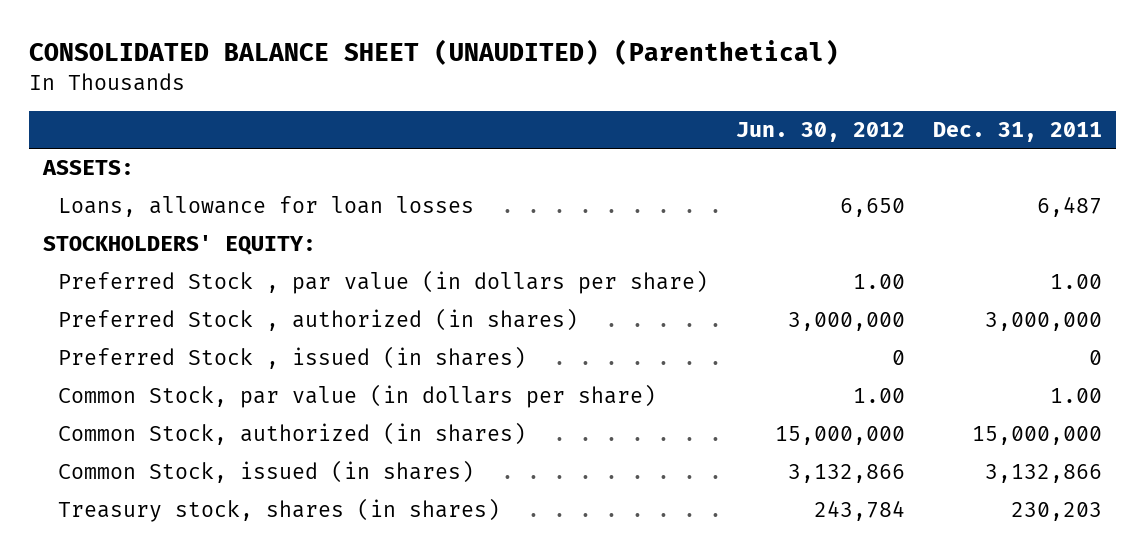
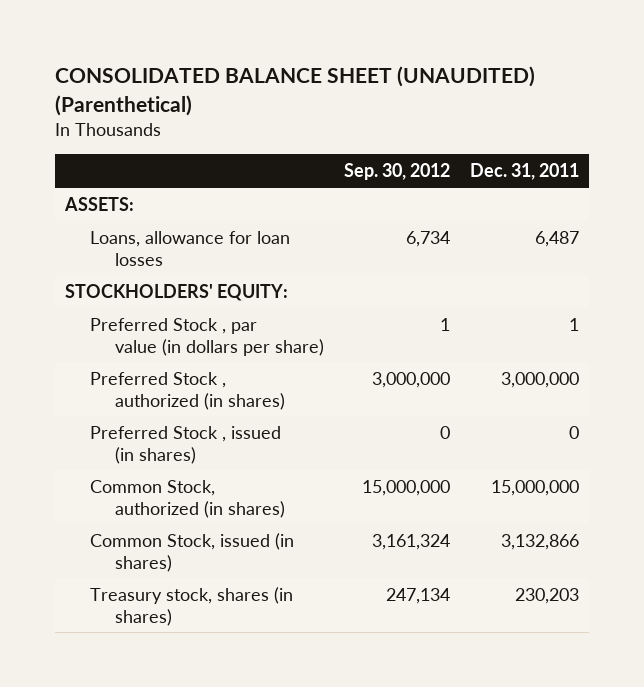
- | Jun. 30, 2012 | Dec. 31, 2011
+ | Sep. 30, 2012 | Dec. 31, 2011
- Preferred Stock , par value (in dollars per share) | 1.00 | 1.00
+ Preferred Stock , par value (in dollars per share) | 1 | 1
- Common Stock, par value (in dollars per share) | 1.00 | 1.00

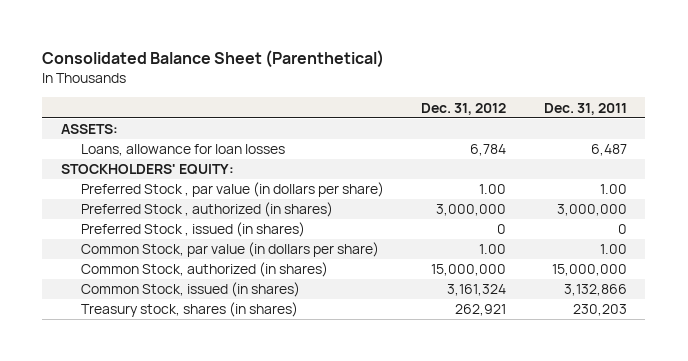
- CONSOLIDATED BALANCE SHEET (UNAUDITED) (Parenthetical)
+ Consolidated Balance Sheet (Parenthetical)
- | Sep. 30, 2012 | Dec. 31, 2011
+ | Dec. 31, 2012 | Dec. 31, 2011
- Preferred Stock , par value (in dollars per share) | 1 | 1
+ Preferred Stock , par value (in dollars per share) | 1.00 | 1.00
+ Common Stock, par value (in dollars per share) | 1.00 | 1.00

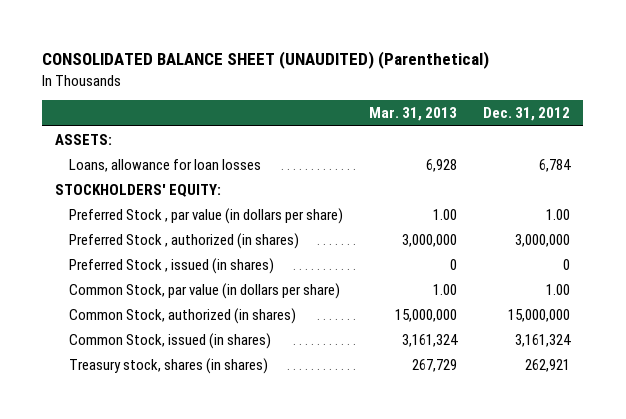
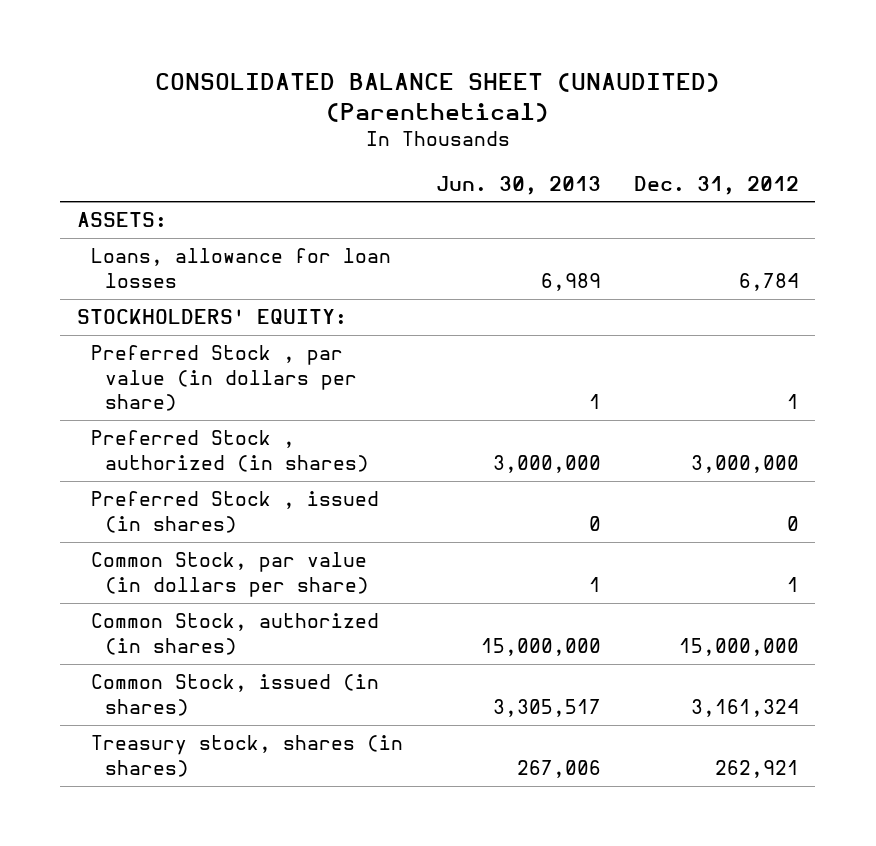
- | Mar. 31, 2013 | Dec. 31, 2012
+ | Jun. 30, 2013 | Dec. 31, 2012
- Preferred Stock , par value (in dollars per share) | 1.00 | 1.00
+ Preferred Stock , par value (in dollars per share) | 1 | 1
- Common Stock, par value (in dollars per share) | 1.00 | 1.00
+ Common Stock, par value (in dollars per share) | 1 | 1

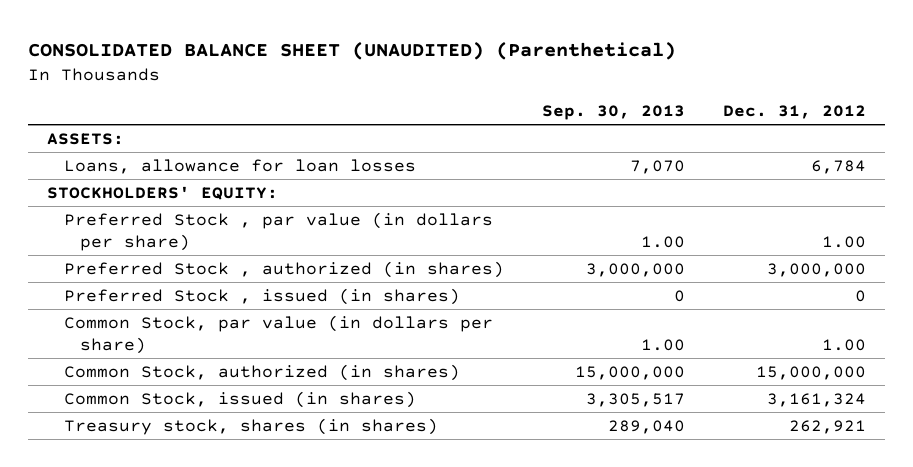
- | Jun. 30, 2013 | Dec. 31, 2012
+ | Sep. 30, 2013 | Dec. 31, 2012
- Preferred Stock , par value (in dollars per share) | 1 | 1
+ Preferred Stock , par value (in dollars per share) | 1.00 | 1.00
- Common Stock, par value (in dollars per share) | 1 | 1
+ Common Stock, par value (in dollars per share) | 1.00 | 1.00

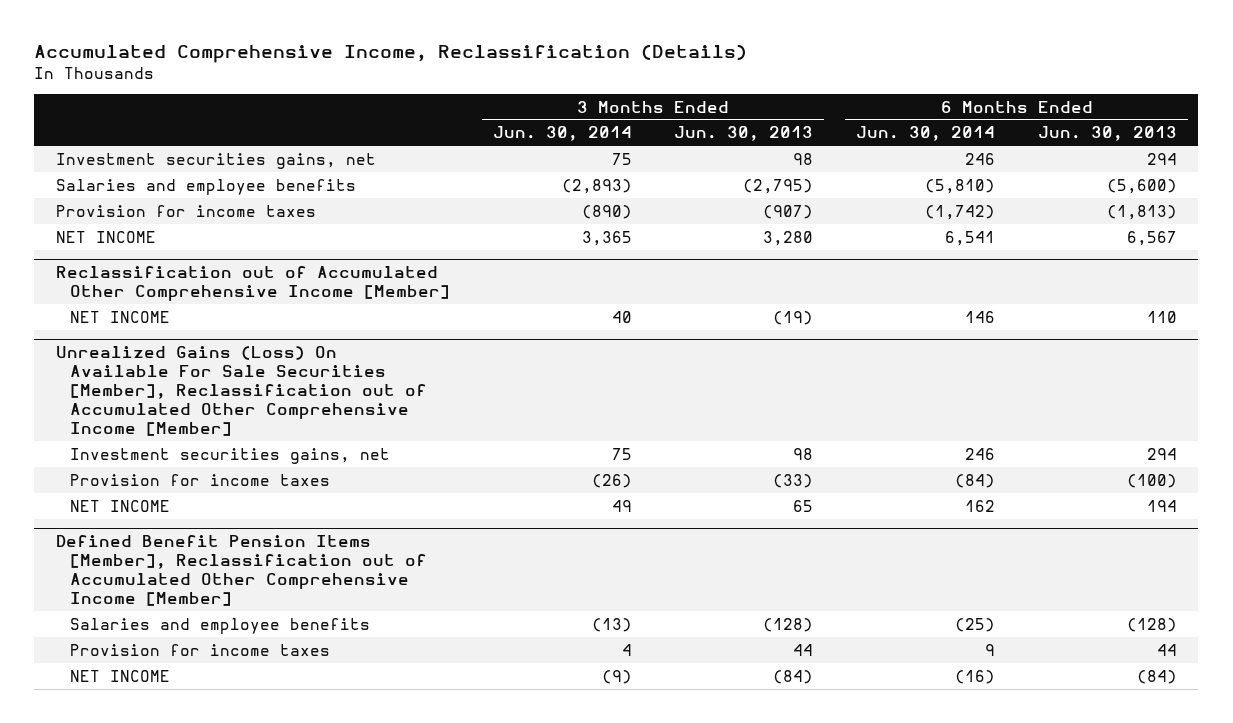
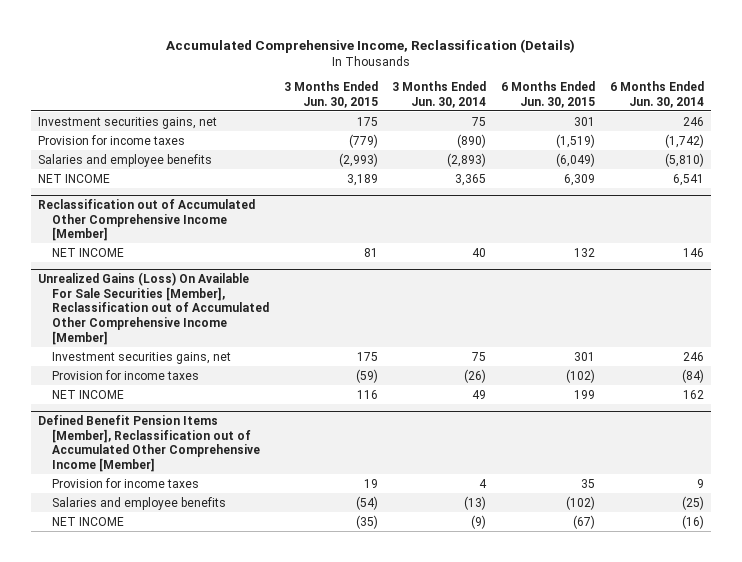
- | 3 Months Ended Jun. 30, 2014 | 3 Months Ended Jun. 30, 2013 | 6 Months Ended Jun. 30, 2014 | 6 Months Ended Jun. 30, 2013
+ | 3 Months Ended Jun. 30, 2015 | 3 Months Ended Jun. 30, 2014 | 6 Months Ended Jun. 30, 2015 | 6 Months Ended Jun. 30, 2014
moved down: Salaries and employee benefits | (2,993) | (2,893) | (6,049) | (5,810)
@ Defined Benefit Pension Items [Member], Reclassification out of Accumulated Other Comprehensive Income [Member]
moved down: Salaries and employee benefits | (54) | (13) | (102) | (25)

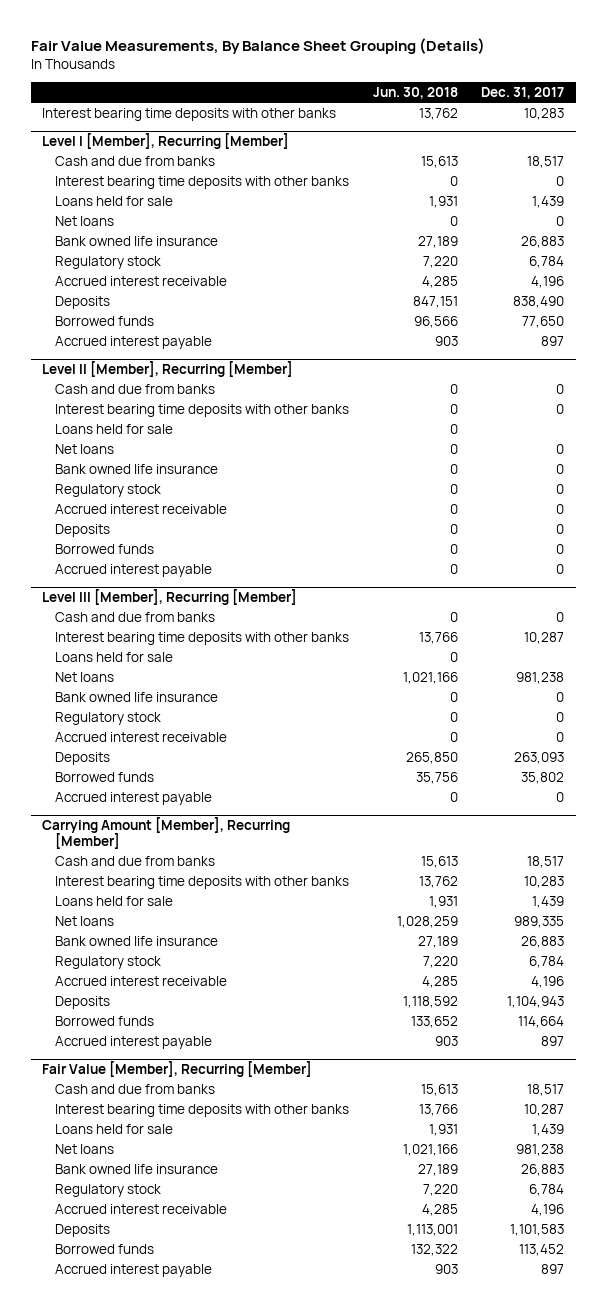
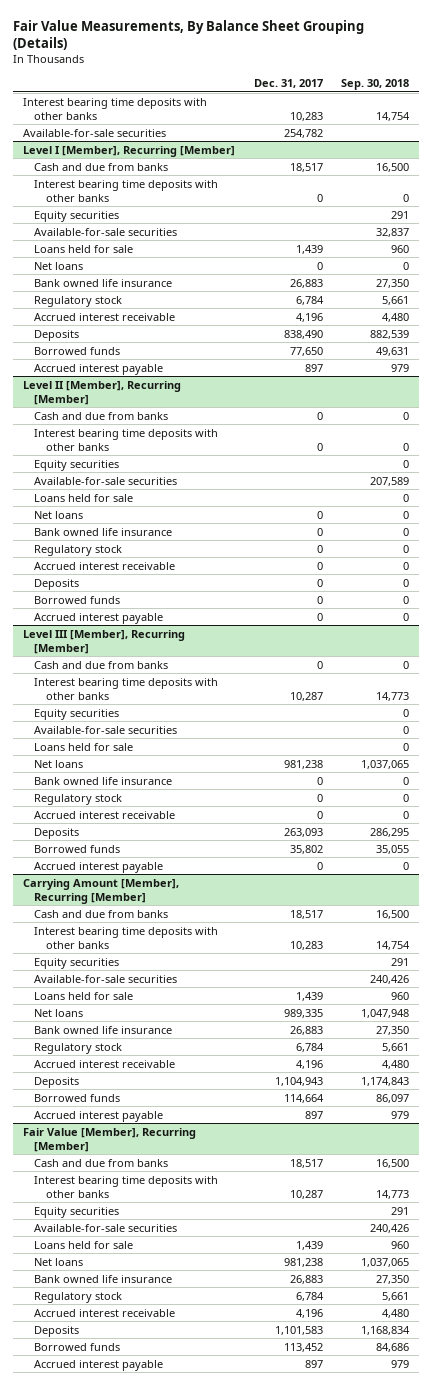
- | Jun. 30, 2018 | Dec. 31, 2017
+ | Dec. 31, 2017 | Sep. 30, 2018
+ Available-for-sale securities | 254,782 |
@ Level I [Member], Recurring [Member]
+ Equity securities | | 291
+ Available-for-sale securities | | 32,837
@ Level II [Member], Recurring [Member]
+ Equity securities | | 0
+ Available-for-sale securities | | 207,589
@ Level III [Member], Recurring [Member]
+ Equity securities | | 0
+ Available-for-sale securities | | 0
@ Carrying Amount [Member], Recurring [Member]
+ Equity securities | | 291
+ Available-for-sale securities | | 240,426
@ Fair Value [Member], Recurring [Member]
+ Equity securities | | 291
+ Available-for-sale securities | | 240,426

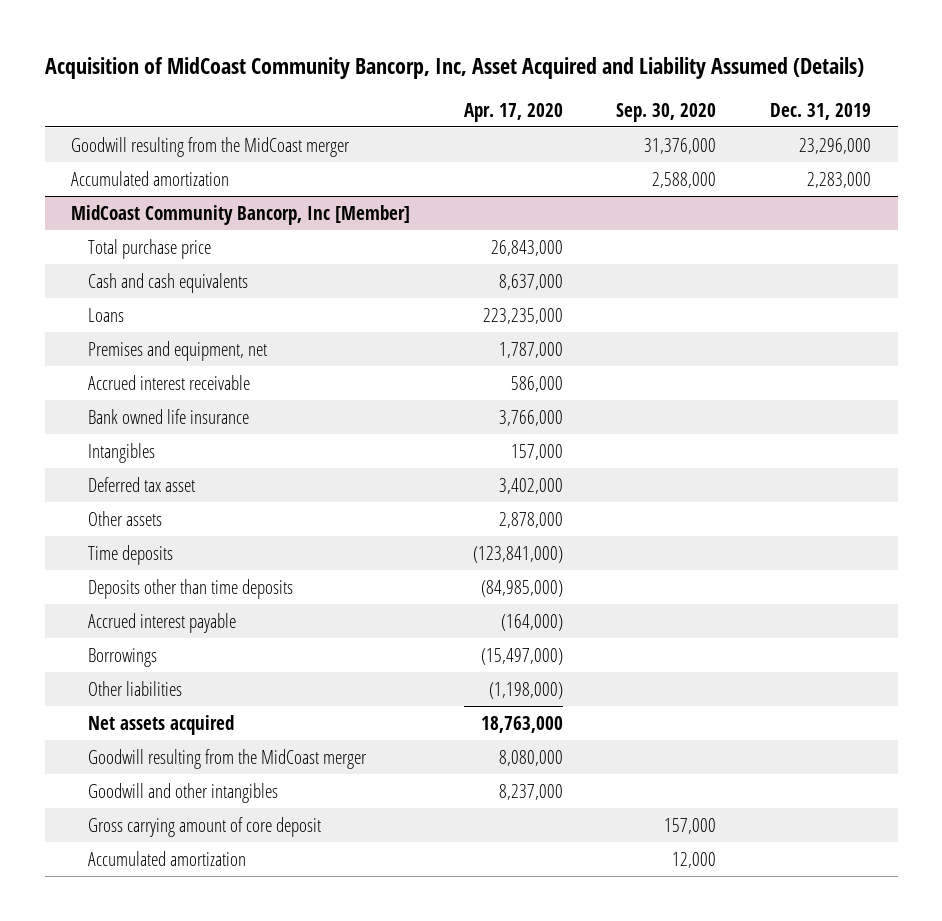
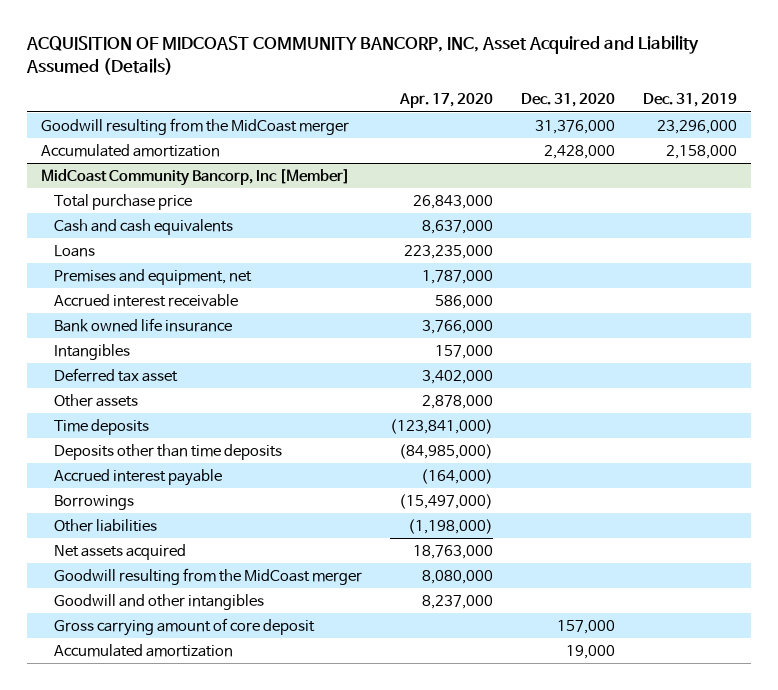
- Acquisition of MidCoast Community Bancorp, Inc, Asset Acquired and Liability Assumed (Details)
+ ACQUISITION OF MIDCOAST COMMUNITY BANCORP, INC, Asset Acquired and Liability Assumed (Details)
- | Apr. 17, 2020 | Sep. 30, 2020 | Dec. 31, 2019
+ | Apr. 17, 2020 | Dec. 31, 2020 | Dec. 31, 2019
- Accumulated amortization | | 2,588,000 | 2,283,000
+ Accumulated amortization | | 2,428,000 | 2,158,000

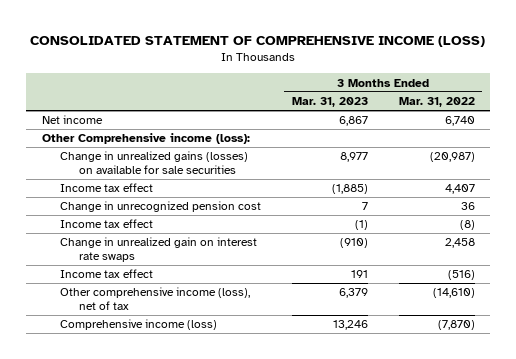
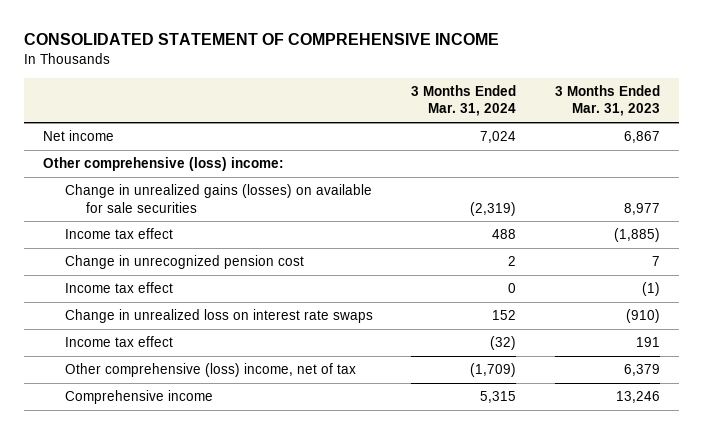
- CONSOLIDATED STATEMENT OF COMPREHENSIVE INCOME (LOSS)
+ CONSOLIDATED STATEMENT OF COMPREHENSIVE INCOME
- | 3 Months Ended Mar. 31, 2023 | 3 Months Ended Mar. 31, 2022
+ | 3 Months Ended Mar. 31, 2024 | 3 Months Ended Mar. 31, 2023
- Other Comprehensive income (loss):
+ Other comprehensive (loss) income:
- Change in unrealized gain on interest rate swaps | (910) | 2,458
+ Change in unrealized loss on interest rate swaps | 152 | (910)
- Other comprehensive income (loss), net of tax | 6,379 | (14,610)
- Comprehensive income (loss) | 13,246 | (7,870)
+ Other comprehensive (loss) income, net of tax | (1,709) | 6,379
+ Comprehensive income | 5,315 | 13,246

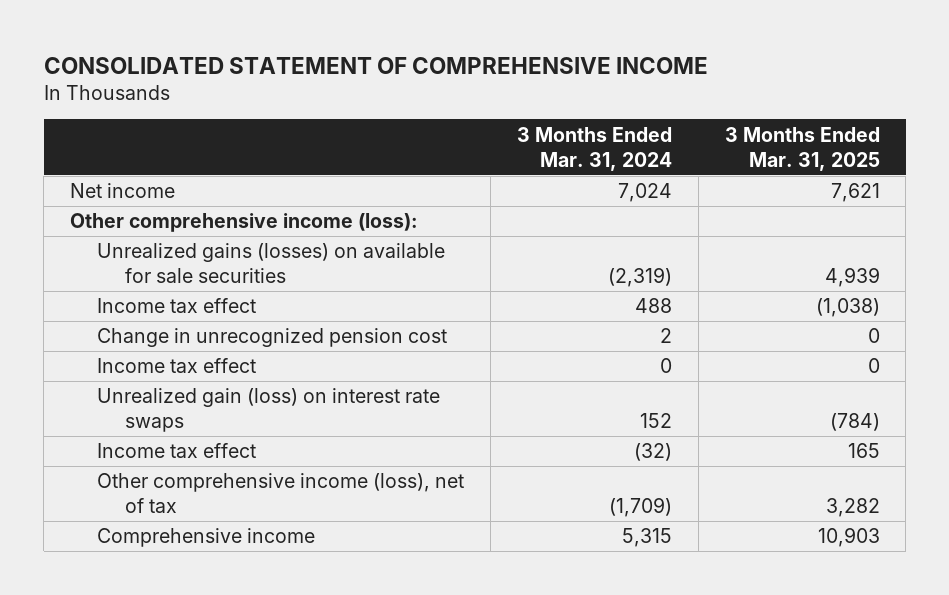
- | 3 Months Ended Mar. 31, 2024 | 3 Months Ended Mar. 31, 2023
+ | 3 Months Ended Mar. 31, 2024 | 3 Months Ended Mar. 31, 2025
- Other comprehensive (loss) income:
- Change in unrealized gains (losses) on available for sale securities | (2,319) | 8,977
+ Other comprehensive income (loss):
+ Unrealized gains (losses) on available for sale securities | (2,319) | 4,939
- Change in unrealized loss on interest rate swaps | 152 | (910)
+ Unrealized gain (loss) on interest rate swaps | 152 | (784)
- Other comprehensive (loss) income, net of tax | (1,709) | 6,379
+ Other comprehensive income (loss), net of tax | (1,709) | 3,282

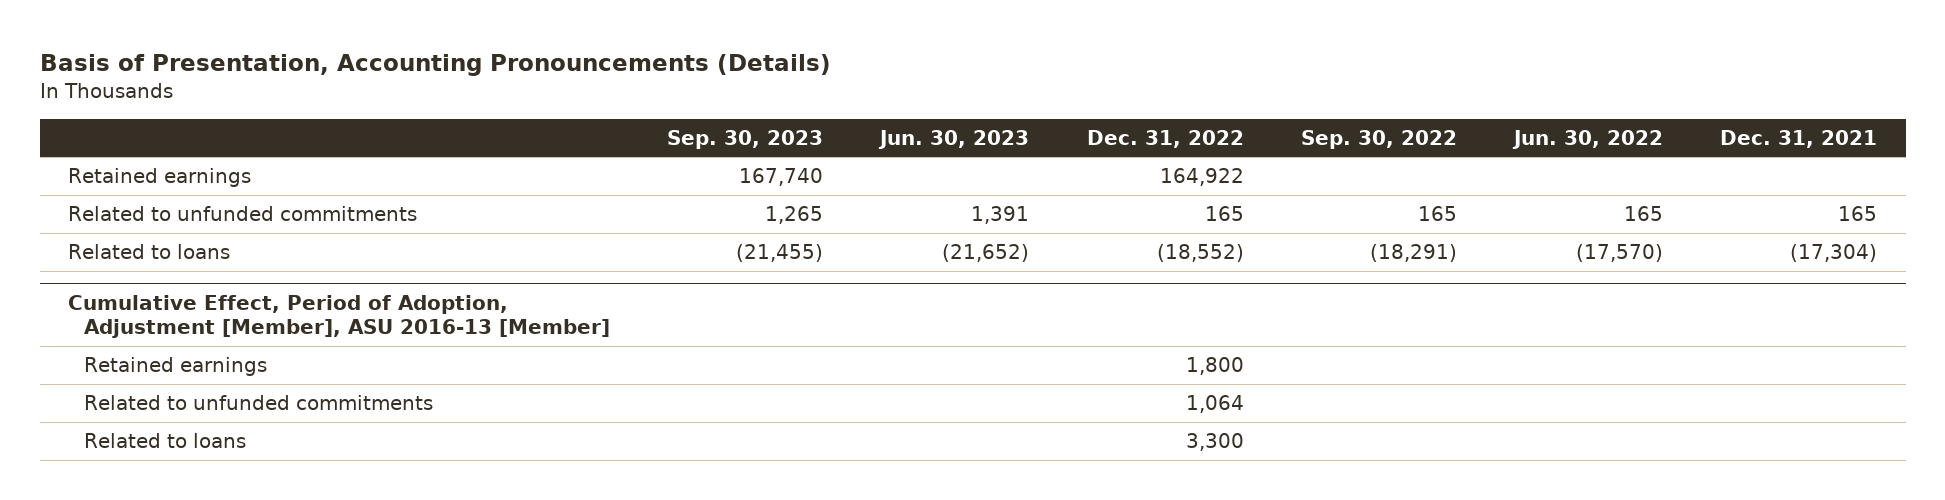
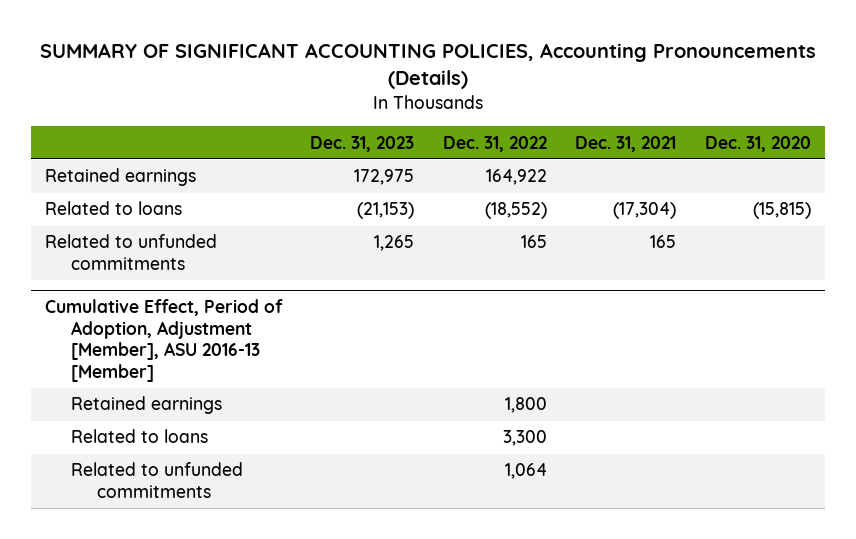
- Basis of Presentation, Accounting Pronouncements (Details)
+ SUMMARY OF SIGNIFICANT ACCOUNTING POLICIES, Accounting Pronouncements (Details)
- | Sep. 30, 2023 | Jun. 30, 2023 | Dec. 31, 2022 | Sep. 30, 2022 | Jun. 30, 2022 | Dec. 31, 2021
+ | Dec. 31, 2023 | Dec. 31, 2022 | Dec. 31, 2021 | Dec. 31, 2020
moved down: Related to unfunded commitments | 1,265 | 165 | 165 |
@ Cumulative Effect, Period of Adoption, Adjustment [Member], ASU 2016-13 [Member]
moved down: Related to unfunded commitments | | 1,064 | |

